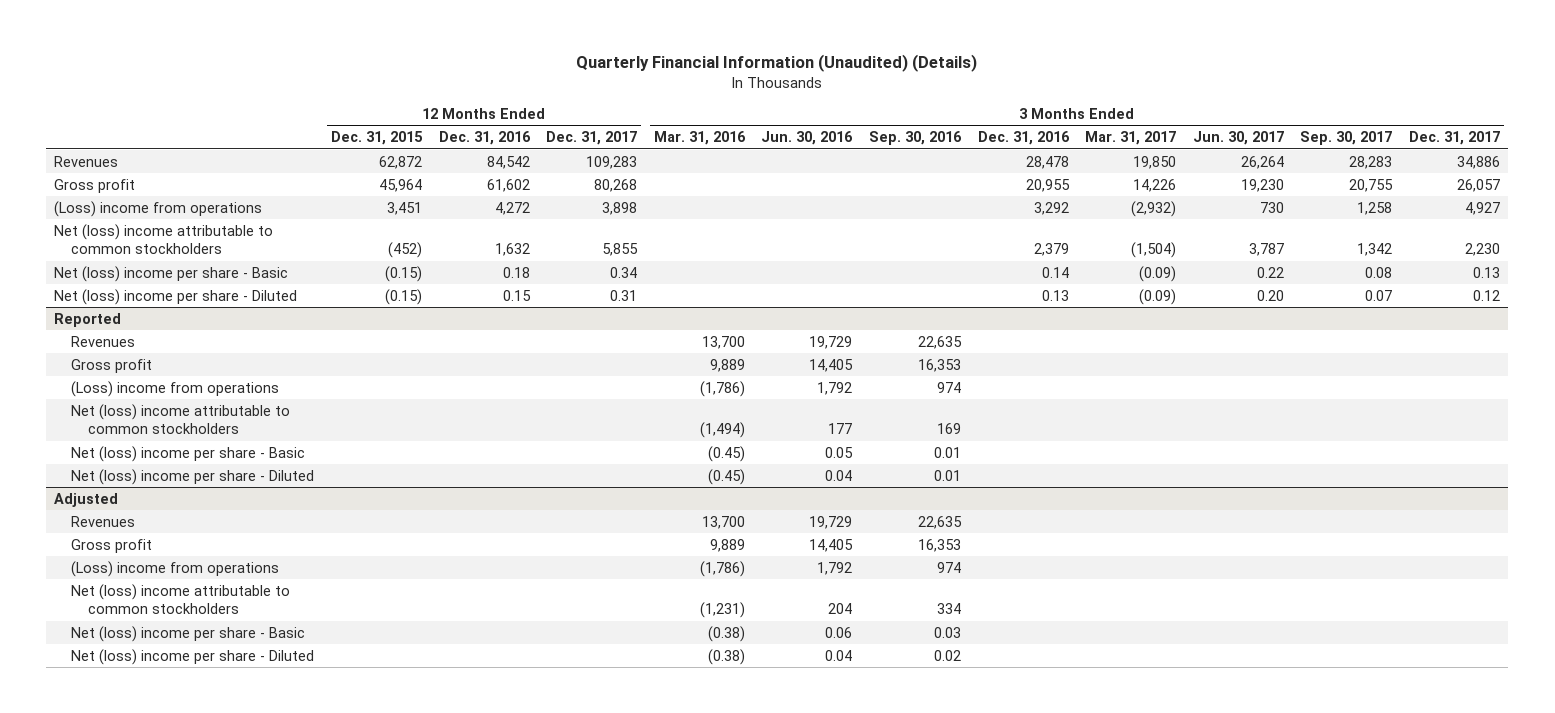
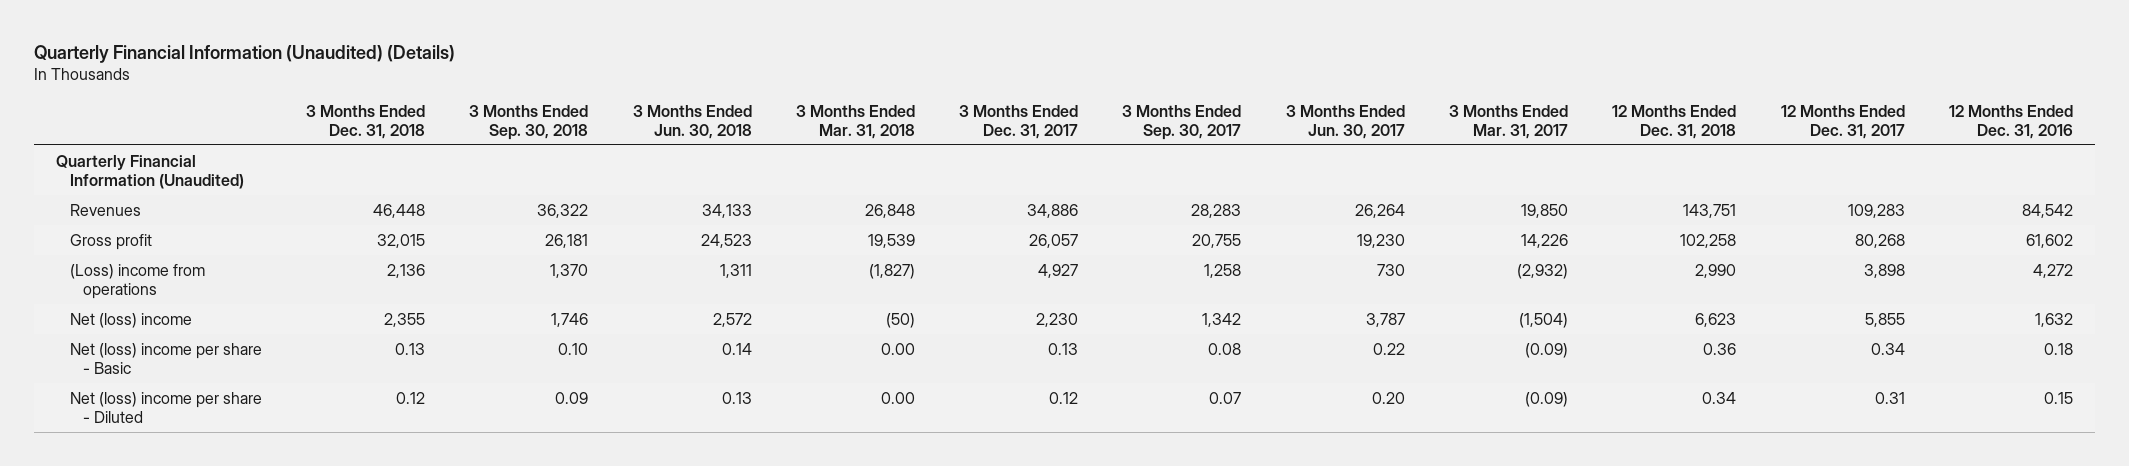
- | 12 Months Ended Dec. 31, 2015 | 12 Months Ended Dec. 31, 2016 | 12 Months Ended Dec. 31, 2017 | 3 Months Ended Mar. 31, 2016 | 3 Months Ended Jun. 30, 2016 | 3 Months Ended Sep. 30, 2016 | 3 Months Ended Dec. 31, 2016 | 3 Months Ended Mar. 31, 2017 | 3 Months Ended Jun. 30, 2017 | 3 Months Ended Sep. 30, 2017 | 3 Months Ended Dec. 31, 2017
+ | 3 Months Ended Dec. 31, 2018 | 3 Months Ended Sep. 30, 2018 | 3 Months Ended Jun. 30, 2018 | 3 Months Ended Mar. 31, 2018 | 3 Months Ended Dec. 31, 2017 | 3 Months Ended Sep. 30, 2017 | 3 Months Ended Jun. 30, 2017 | 3 Months Ended Mar. 31, 2017 | 12 Months Ended Dec. 31, 2018 | 12 Months Ended Dec. 31, 2017 | 12 Months Ended Dec. 31, 2016
+ Quarterly Financial Information (Unaudited)
- Net (loss) income attributable to common stockholders | (452) | 1,632 | 5,855 | | | | 2,379 | (1,504) | 3,787 | 1,342 | 2,230
+ Net (loss) income | 2,355 | 1,746 | 2,572 | (50) | 2,230 | 1,342 | 3,787 | (1,504) | 6,623 | 5,855 | 1,632
- Reported
- Revenues | | | | 13,700 | 19,729 | 22,635 | | | | |
- Gross profit | | | | 9,889 | 14,405 | 16,353 | | | | |
- (Loss) income from operations | | | | (1,786) | 1,792 | 974 | | | | |
- Net (loss) income attributable to common stockholders | | | | (1,494) | 177 | 169 | | | | |
- Net (loss) income per share - Basic | | | | (0.45) | 0.05 | 0.01 | | | | |
- Net (loss) income per share - Diluted | | | | (0.45) | 0.04 | 0.01 | | | | |
- Adjusted
- Revenues | | | | 13,700 | 19,729 | 22,635 | | | | |
- Gross profit | | | | 9,889 | 14,405 | 16,353 | | | | |
- (Loss) income from operations | | | | (1,786) | 1,792 | 974 | | | | |
- Net (loss) income attributable to common stockholders | | | | (1,231) | 204 | 334 | | | | |
- Net (loss) income per share - Basic | | | | (0.38) | 0.06 | 0.03 | | | | |
- Net (loss) income per share - Diluted | | | | (0.38) | 0.04 | 0.02 | | | | |

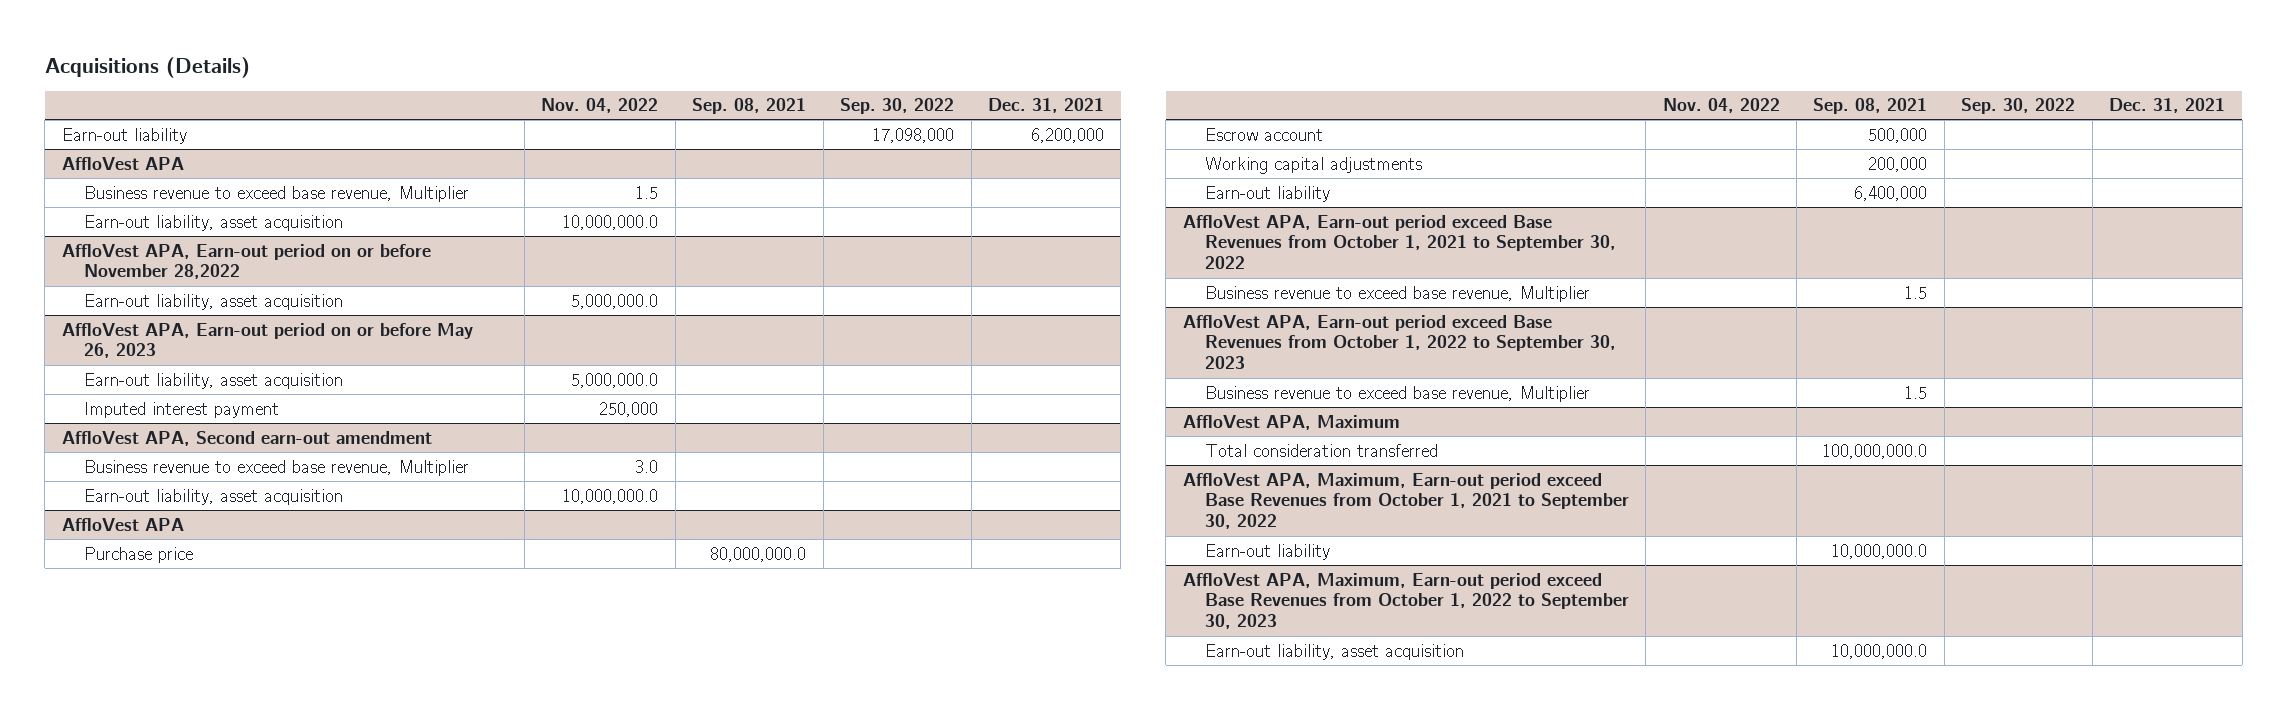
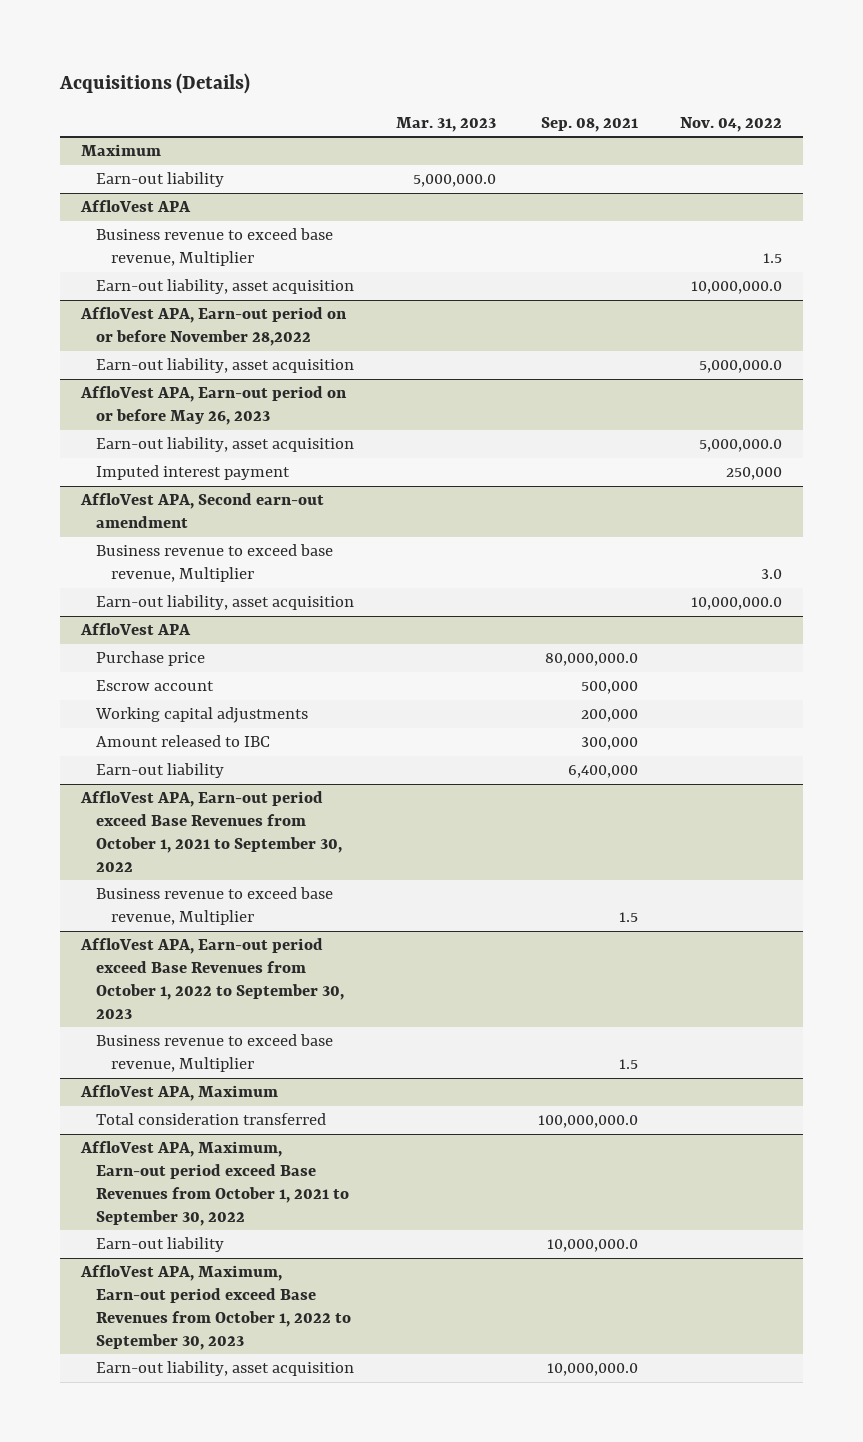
- | Nov. 04, 2022 | Sep. 08, 2021 | Sep. 30, 2022 | Dec. 31, 2021
+ | Mar. 31, 2023 | Sep. 08, 2021 | Nov. 04, 2022
- Earn-out liability | | | 17,098,000 | 6,200,000
+ Maximum
+ Earn-out liability | 5,000,000.0 | |
@ AffloVest APA
+ Amount released to IBC | | 300,000 |

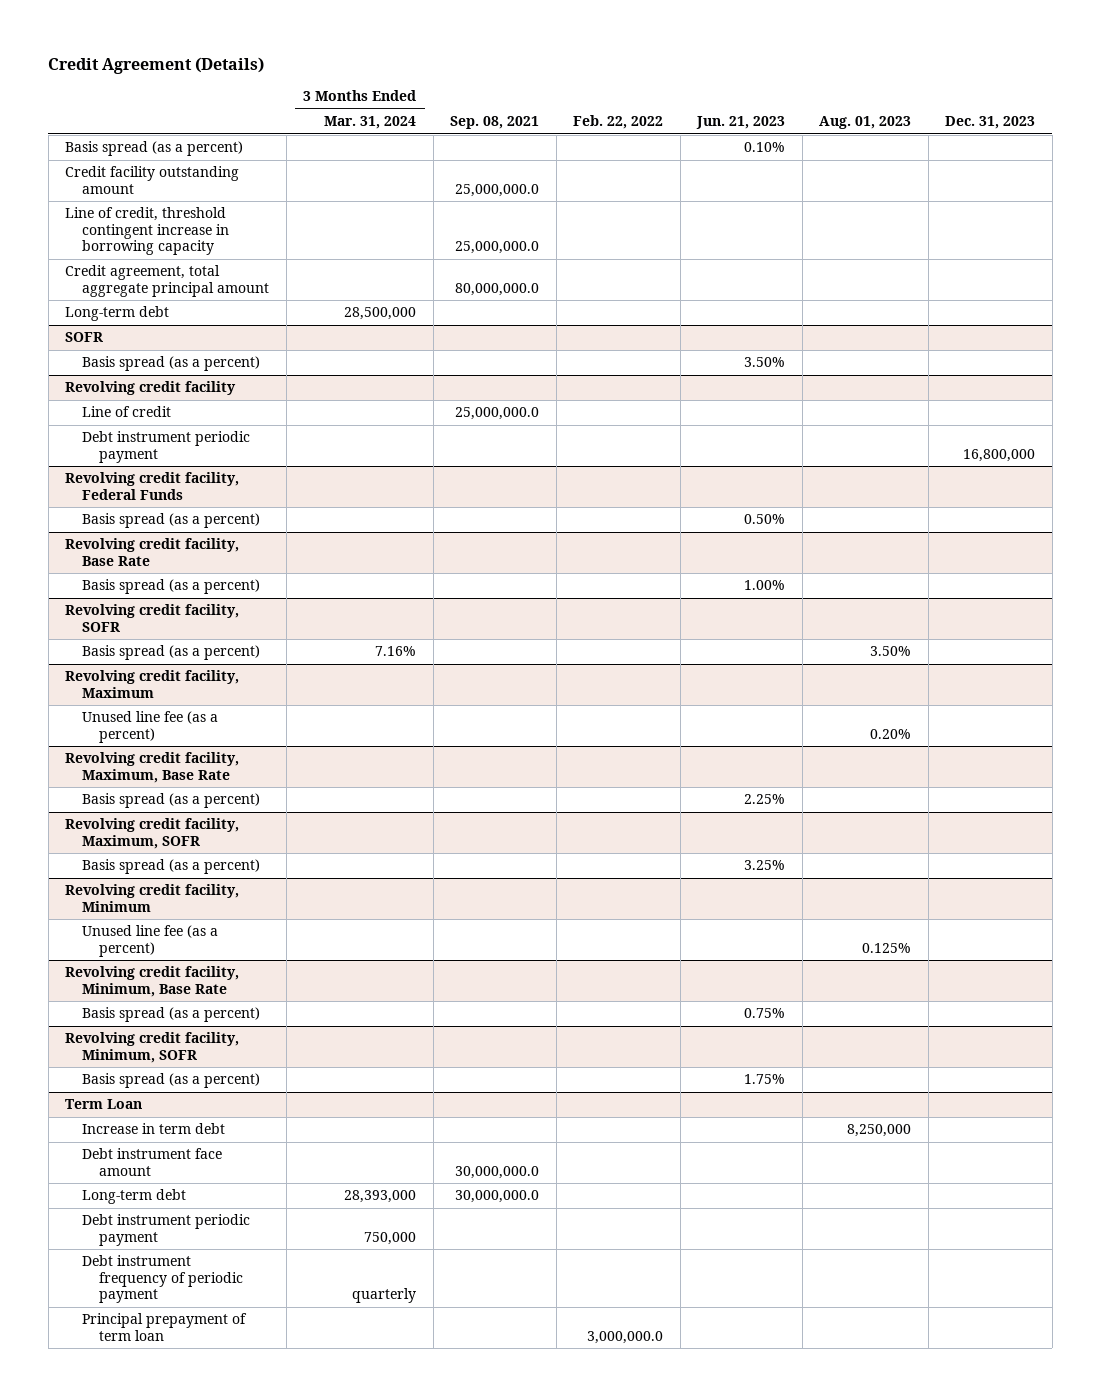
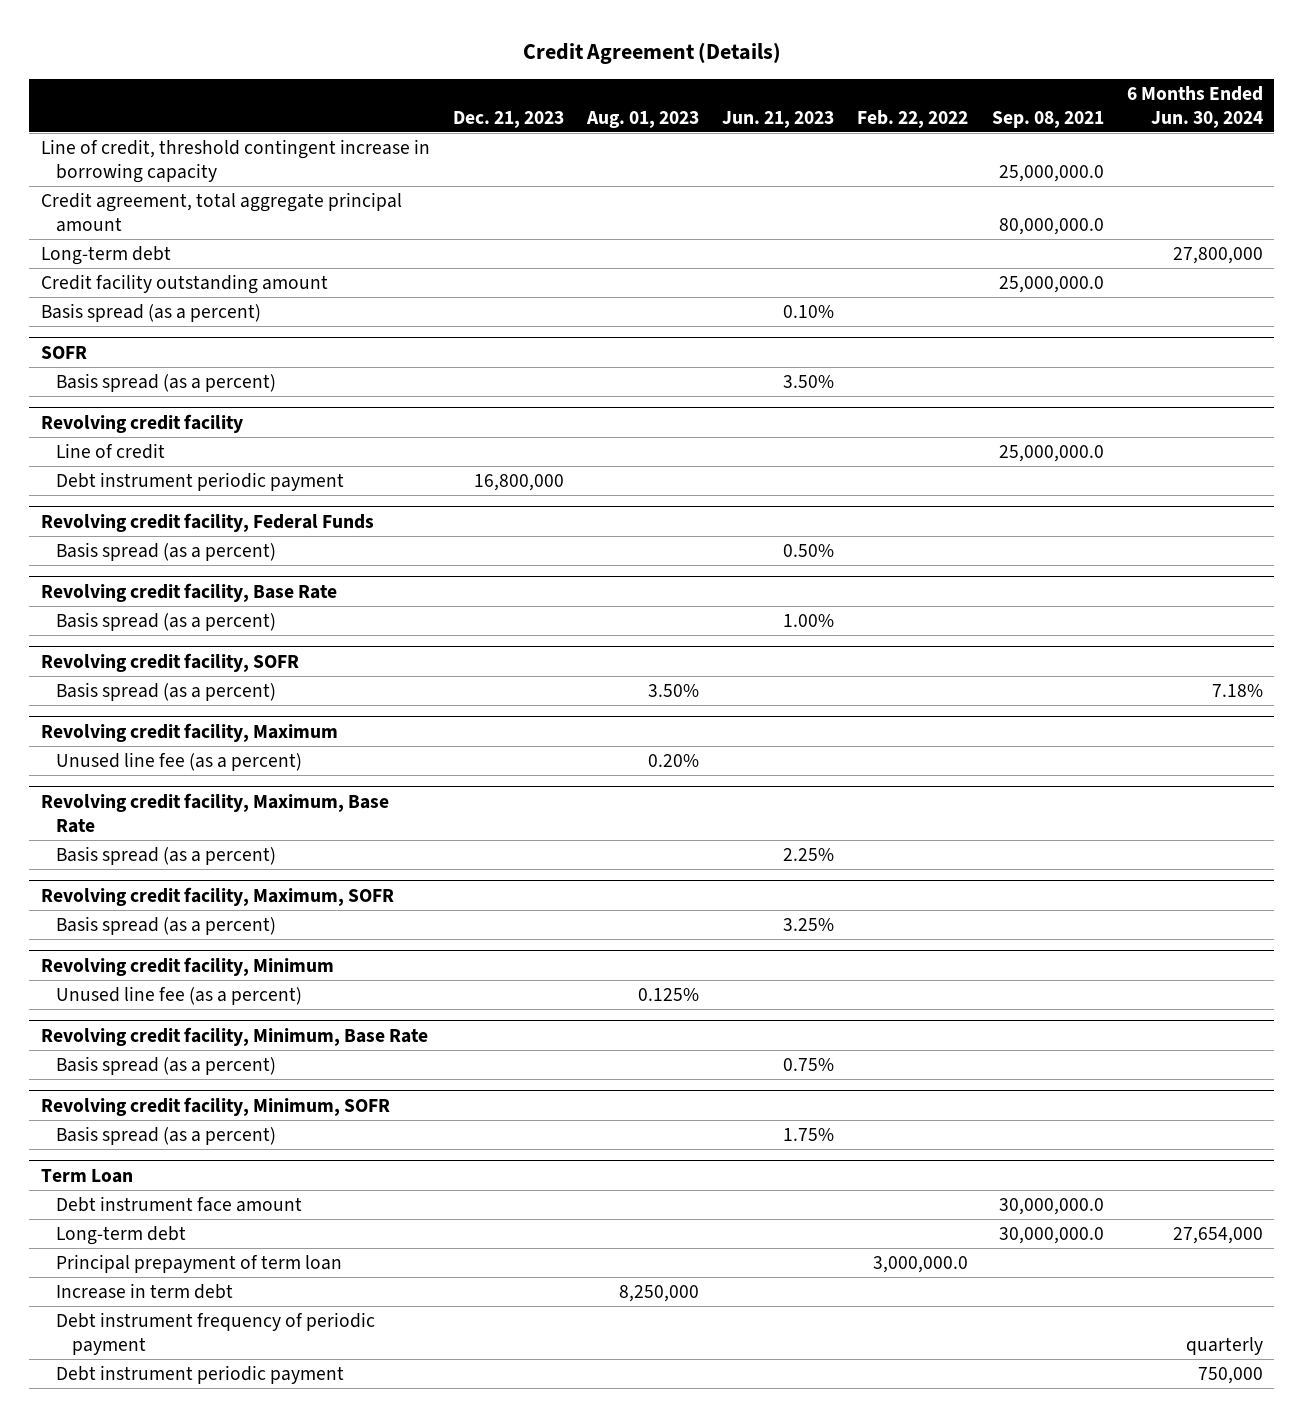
- | 3 Months Ended Mar. 31, 2024 | Sep. 08, 2021 | Feb. 22, 2022 | Jun. 21, 2023 | Aug. 01, 2023 | Dec. 31, 2023
+ | Dec. 21, 2023 | Aug. 01, 2023 | Jun. 21, 2023 | Feb. 22, 2022 | Sep. 08, 2021 | 6 Months Ended Jun. 30, 2024
moved down: Credit facility outstanding amount | | | | | 25,000,000.0 |
moved down: Basis spread (as a percent) | | | 0.10% | | |
@ Term Loan
moved down: Increase in term debt | | 8,250,000 | | | |
moved down: Debt instrument frequency of periodic payment | | | | | | quarterly
moved down: Debt instrument periodic payment | | | | | | 750,000

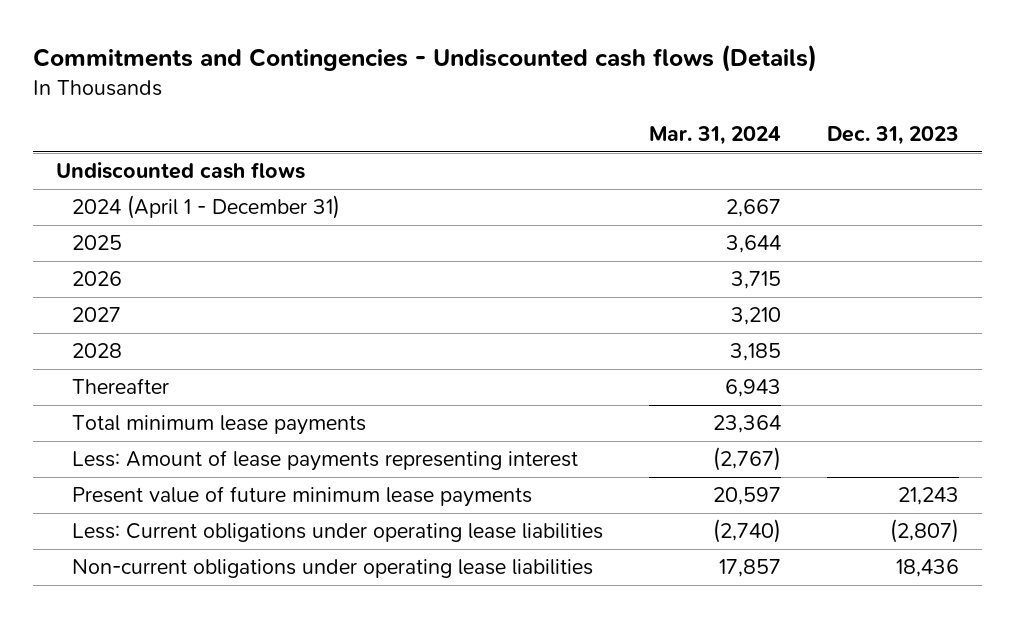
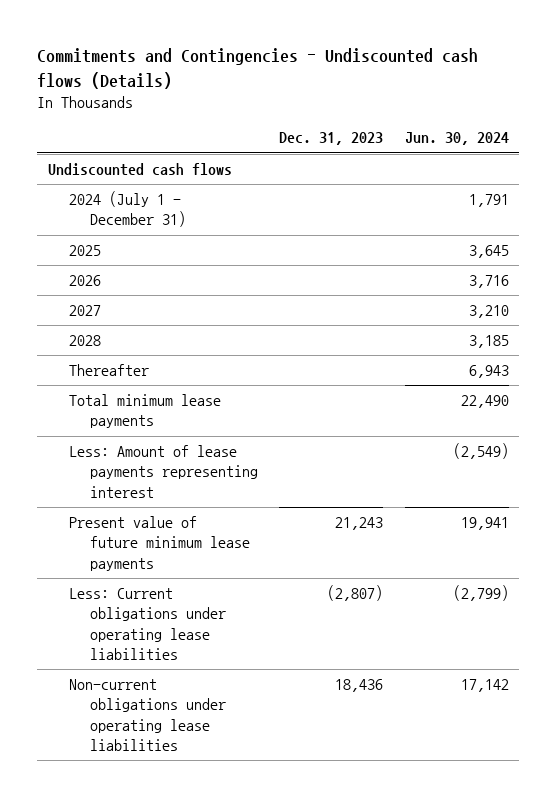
- | Mar. 31, 2024 | Dec. 31, 2023
+ | Dec. 31, 2023 | Jun. 30, 2024
- 2024 (April 1 - December 31) | 2,667 |
+ 2024 (July 1 - December 31) | | 1,791

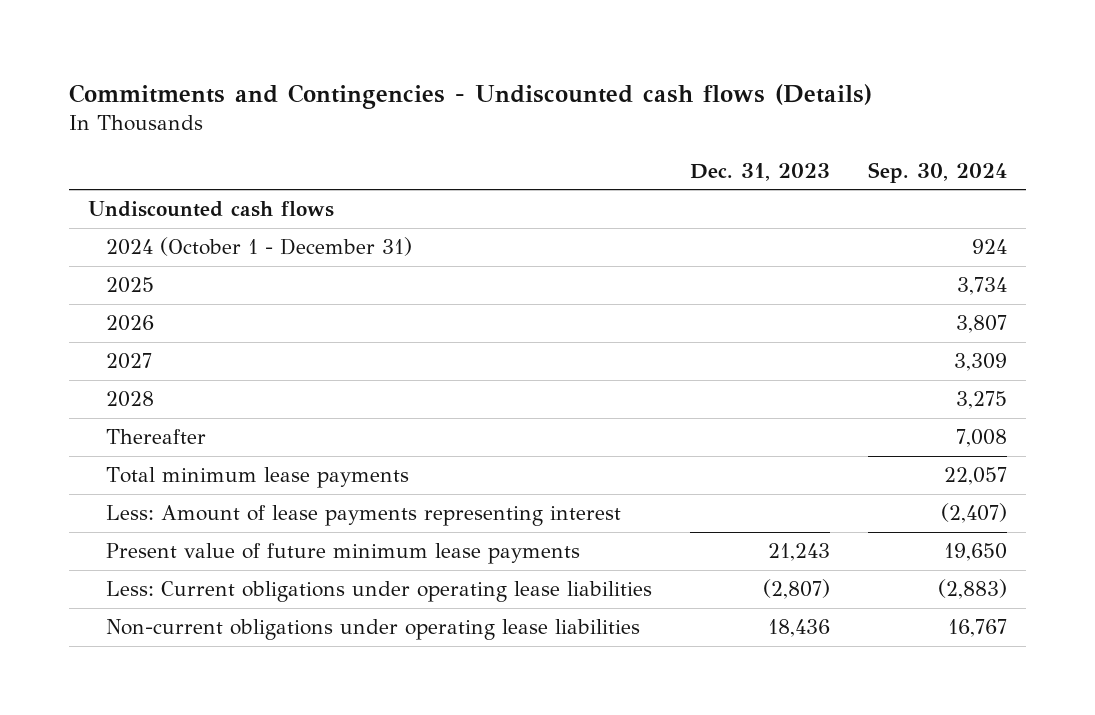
- | Dec. 31, 2023 | Jun. 30, 2024
+ | Dec. 31, 2023 | Sep. 30, 2024
- 2024 (July 1 - December 31) | | 1,791
+ 2024 (October 1 - December 31) | | 924

